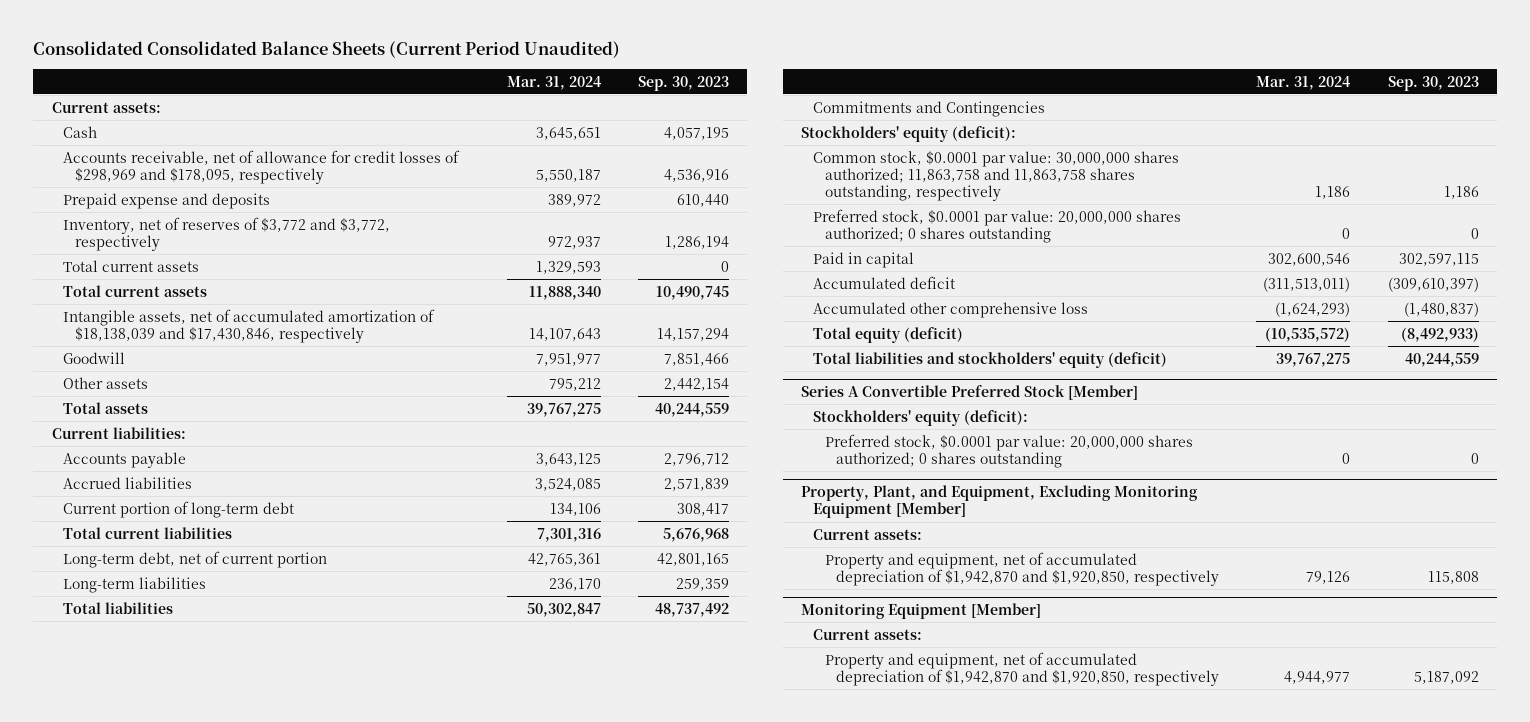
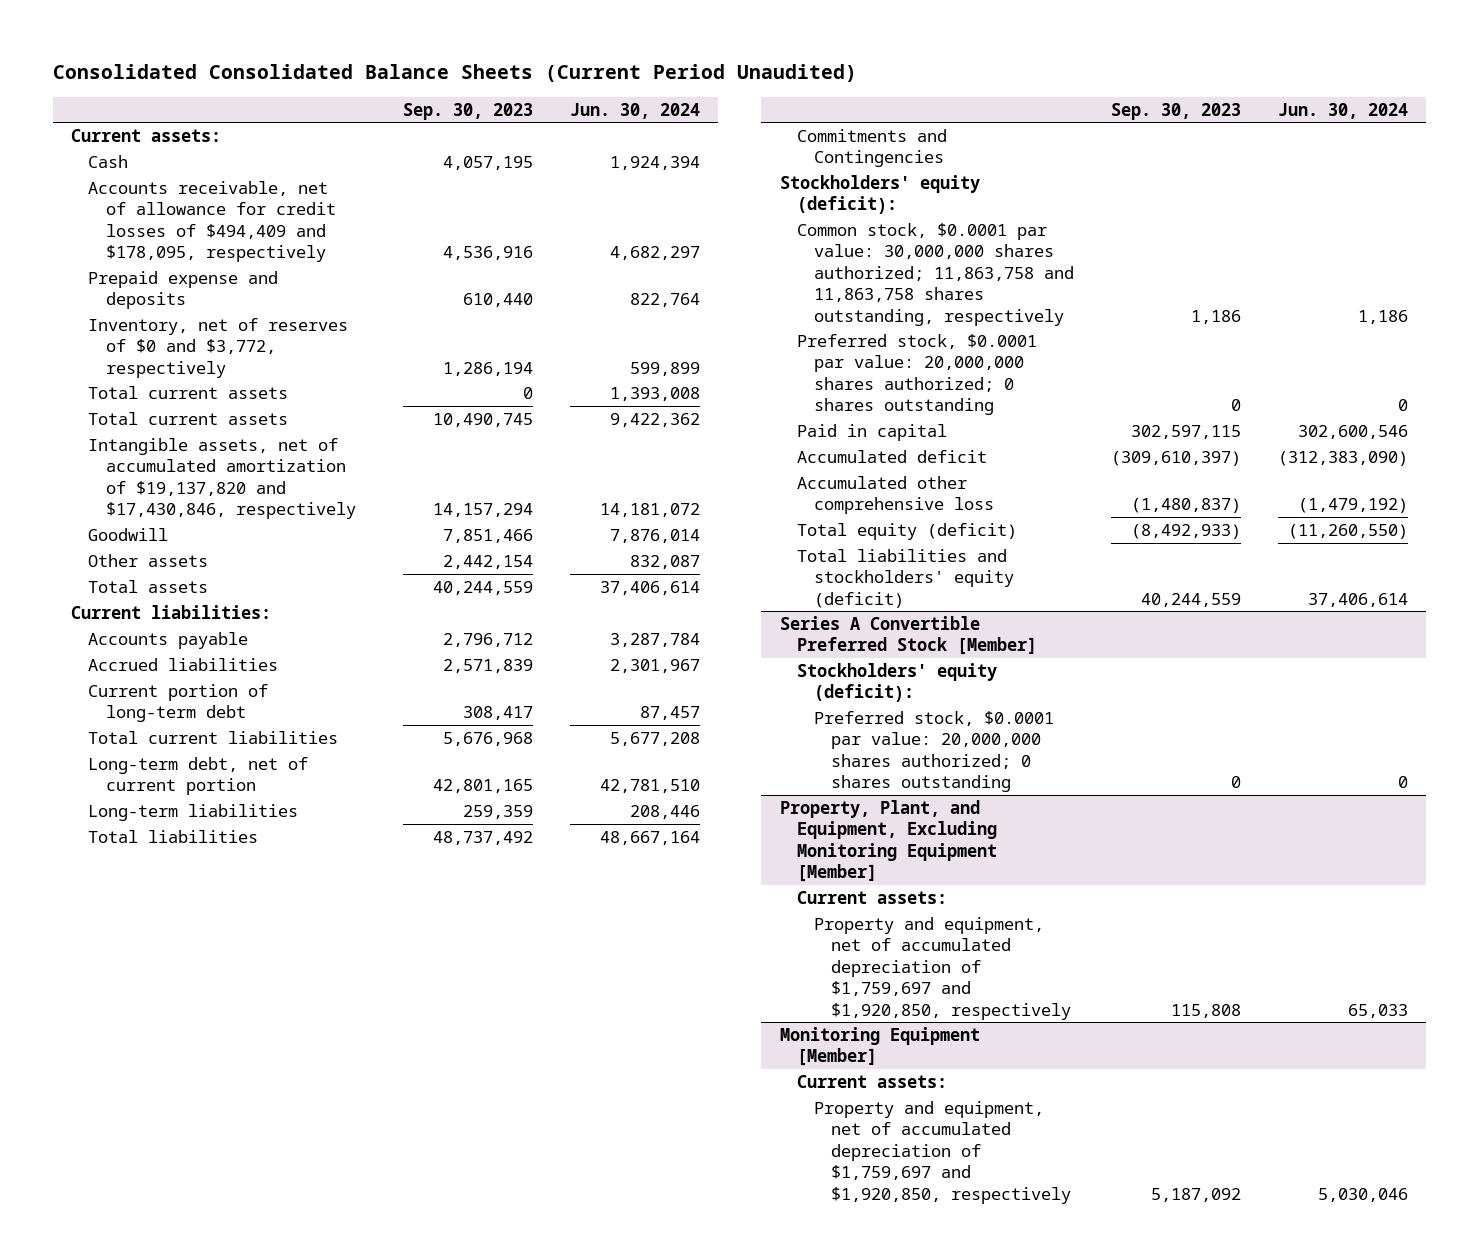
- | Mar. 31, 2024 | Sep. 30, 2023
+ | Sep. 30, 2023 | Jun. 30, 2024
- Accounts receivable, net of allowance for credit losses of $298,969 and $178,095, respectively | 5,550,187 | 4,536,916
+ Accounts receivable, net of allowance for credit losses of $494,409 and $178,095, respectively | 4,536,916 | 4,682,297
- Inventory, net of reserves of $3,772 and $3,772, respectively | 972,937 | 1,286,194
+ Inventory, net of reserves of $0 and $3,772, respectively | 1,286,194 | 599,899
- Intangible assets, net of accumulated amortization of $18,138,039 and $17,430,846, respectively | 14,107,643 | 14,157,294
+ Intangible assets, net of accumulated amortization of $19,137,820 and $17,430,846, respectively | 14,157,294 | 14,181,072
@ Property, Plant, and Equipment, Excluding Monitoring Equipment [Member]
- Property and equipment, net of accumulated depreciation of $1,942,870 and $1,920,850, respectively | 79,126 | 115,808
+ Property and equipment, net of accumulated depreciation of $1,759,697 and $1,920,850, respectively | 115,808 | 65,033
@ Monitoring Equipment [Member]
- Property and equipment, net of accumulated depreciation of $1,942,870 and $1,920,850, respectively | 4,944,977 | 5,187,092
+ Property and equipment, net of accumulated depreciation of $1,759,697 and $1,920,850, respectively | 5,187,092 | 5,030,046

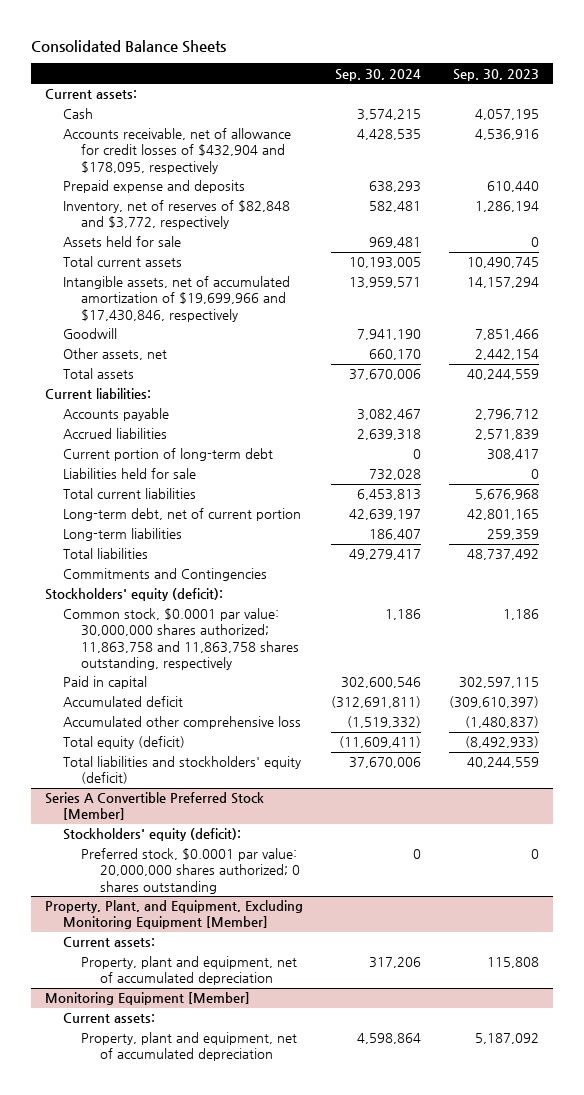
- Consolidated Consolidated Balance Sheets (Current Period Unaudited)
+ Consolidated Balance Sheets
- | Sep. 30, 2023 | Jun. 30, 2024
+ | Sep. 30, 2024 | Sep. 30, 2023
- Accounts receivable, net of allowance for credit losses of $494,409 and $178,095, respectively | 4,536,916 | 4,682,297
+ Accounts receivable, net of allowance for credit losses of $432,904 and $178,095, respectively | 4,428,535 | 4,536,916
- Inventory, net of reserves of $0 and $3,772, respectively | 1,286,194 | 599,899
- Total current assets | 0 | 1,393,008
+ Inventory, net of reserves of $82,848 and $3,772, respectively | 582,481 | 1,286,194
+ Assets held for sale | 969,481 | 0
- Intangible assets, net of accumulated amortization of $19,137,820 and $17,430,846, respectively | 14,157,294 | 14,181,072
+ Intangible assets, net of accumulated amortization of $19,699,966 and $17,430,846, respectively | 13,959,571 | 14,157,294
- Other assets | 2,442,154 | 832,087
+ Other assets, net | 660,170 | 2,442,154
+ Liabilities held for sale | 732,028 | 0
- Preferred stock, $0.0001 par value: 20,000,000 shares authorized; 0 shares outstanding | 0 | 0
@ Property, Plant, and Equipment, Excluding Monitoring Equipment [Member]
- Property and equipment, net of accumulated depreciation of $1,759,697 and $1,920,850, respectively | 115,808 | 65,033
+ Property, plant and equipment, net of accumulated depreciation | 317,206 | 115,808
@ Monitoring Equipment [Member]
- Property and equipment, net of accumulated depreciation of $1,759,697 and $1,920,850, respectively | 5,187,092 | 5,030,046
+ Property, plant and equipment, net of accumulated depreciation | 4,598,864 | 5,187,092

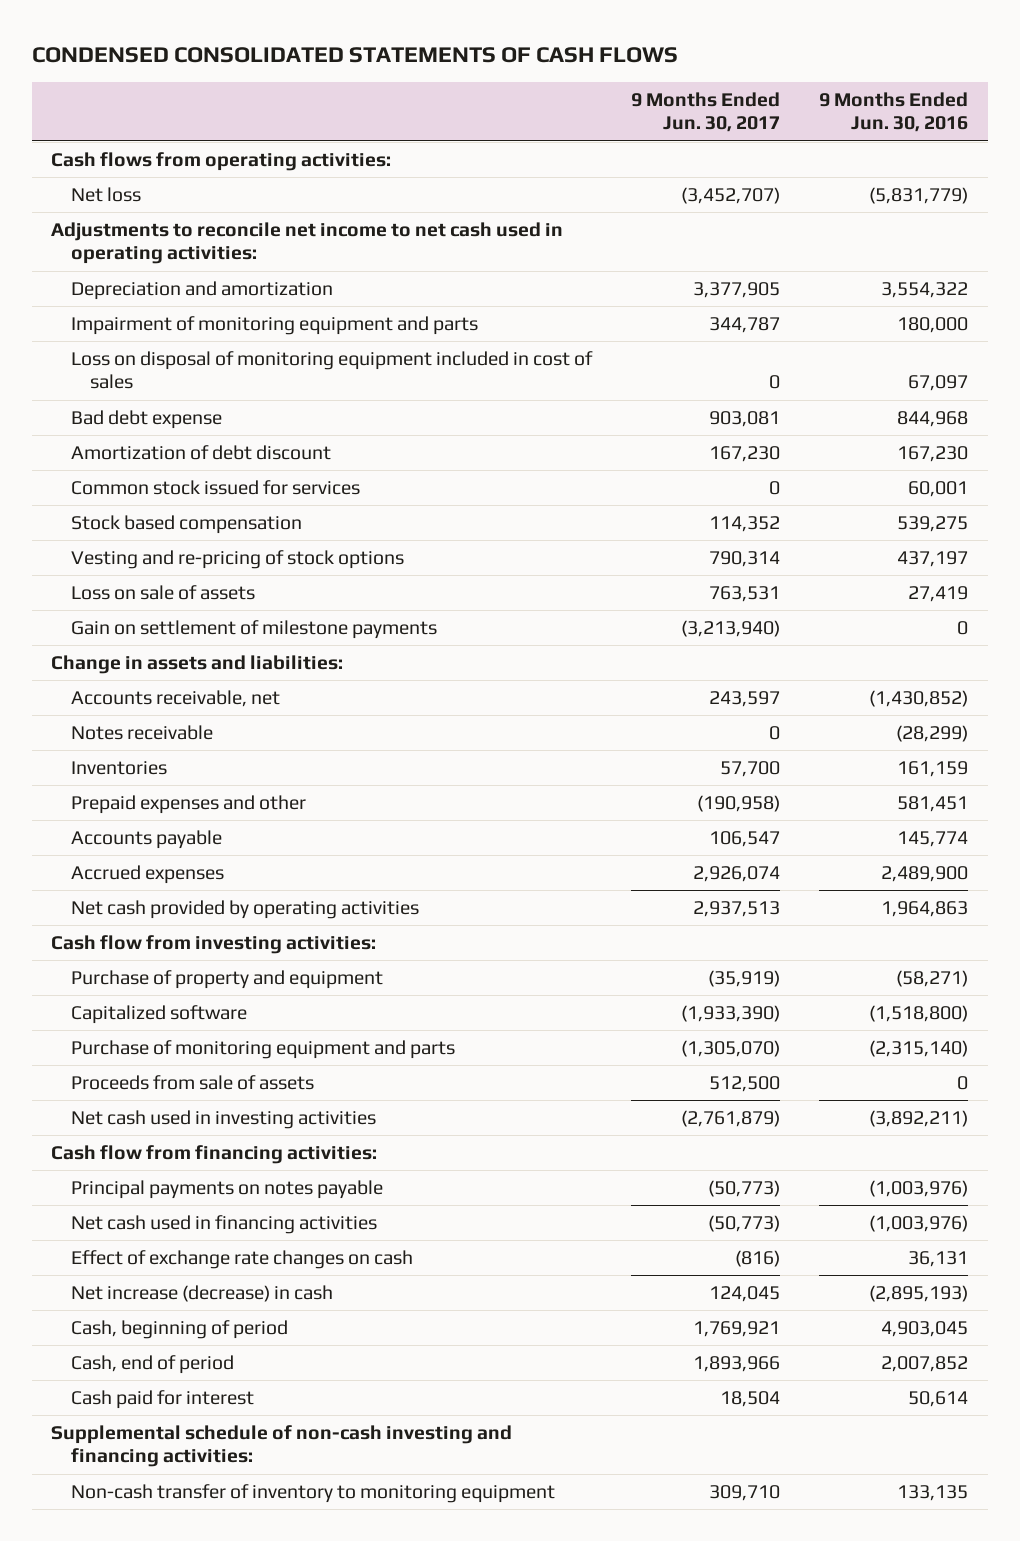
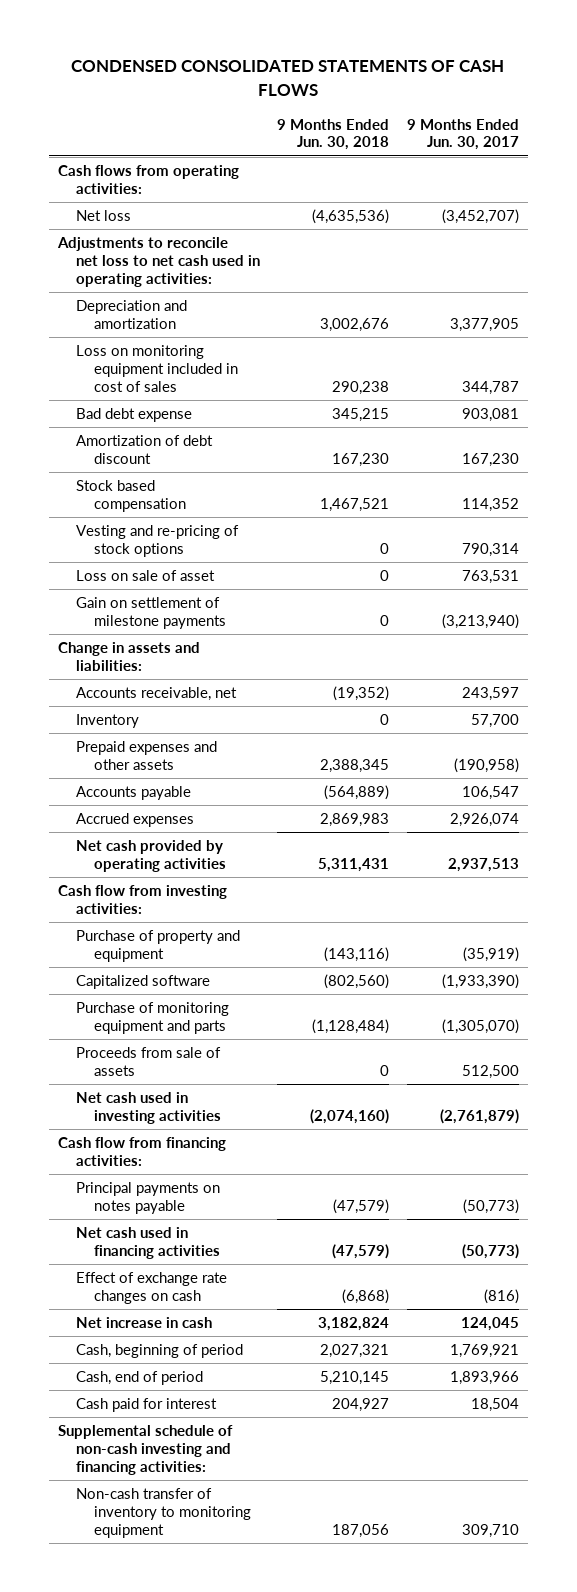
- | 9 Months Ended Jun. 30, 2017 | 9 Months Ended Jun. 30, 2016
+ | 9 Months Ended Jun. 30, 2018 | 9 Months Ended Jun. 30, 2017
- Adjustments to reconcile net income to net cash used in operating activities:
+ Adjustments to reconcile net loss to net cash used in operating activities:
- Impairment of monitoring equipment and parts | 344,787 | 180,000
- Loss on disposal of monitoring equipment included in cost of sales | 0 | 67,097
+ Loss on monitoring equipment included in cost of sales | 290,238 | 344,787
- Common stock issued for services | 0 | 60,001
- Loss on sale of assets | 763,531 | 27,419
+ Loss on sale of asset | 0 | 763,531
- Notes receivable | 0 | (28,299)
- Inventories | 57,700 | 161,159
- Prepaid expenses and other | (190,958) | 581,451
+ Inventory | 0 | 57,700
+ Prepaid expenses and other assets | 2,388,345 | (190,958)
- Net increase (decrease) in cash | 124,045 | (2,895,193)
+ Net increase in cash | 3,182,824 | 124,045

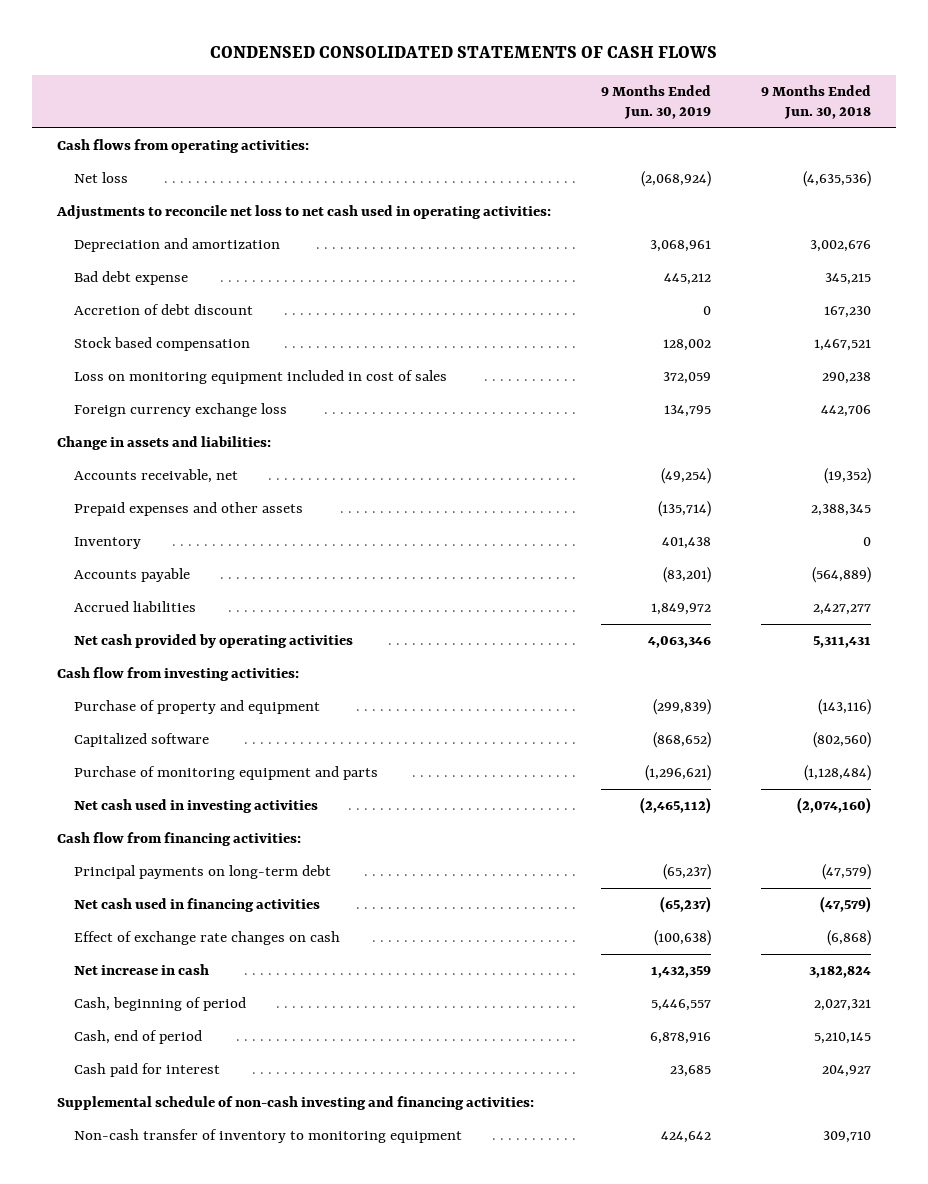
- | 9 Months Ended Jun. 30, 2018 | 9 Months Ended Jun. 30, 2017
+ | 9 Months Ended Jun. 30, 2019 | 9 Months Ended Jun. 30, 2018
- Amortization of debt discount | 167,230 | 167,230
+ Accretion of debt discount | 0 | 167,230
- Vesting and re-pricing of stock options | 0 | 790,314
- Loss on sale of asset | 0 | 763,531
- Gain on settlement of milestone payments | 0 | (3,213,940)
moved down: Loss on monitoring equipment included in cost of sales | 372,059 | 290,238
+ Foreign currency exchange loss | 134,795 | 442,706
moved down: Inventory | 401,438 | 0
- Accrued expenses | 2,869,983 | 2,926,074
+ Accrued liabilities | 1,849,972 | 2,427,277
- Proceeds from sale of assets | 0 | 512,500
- Principal payments on notes payable | (47,579) | (50,773)
+ Principal payments on long-term debt | (65,237) | (47,579)
- Non-cash transfer of inventory to monitoring equipment | 187,056 | 309,710
+ Non-cash transfer of inventory to monitoring equipment | 424,642 | 309,710

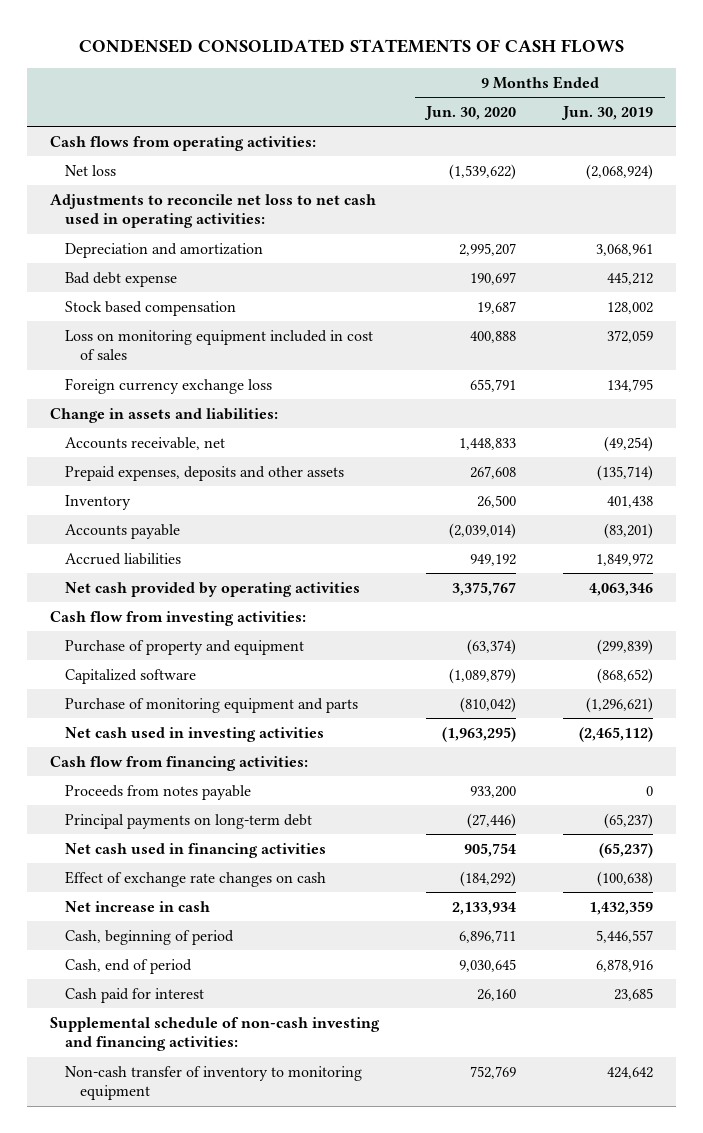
- | 9 Months Ended Jun. 30, 2019 | 9 Months Ended Jun. 30, 2018
+ | 9 Months Ended Jun. 30, 2020 | 9 Months Ended Jun. 30, 2019
- Accretion of debt discount | 0 | 167,230
- Prepaid expenses and other assets | (135,714) | 2,388,345
+ Prepaid expenses, deposits and other assets | 267,608 | (135,714)
+ Proceeds from notes payable | 933,200 | 0

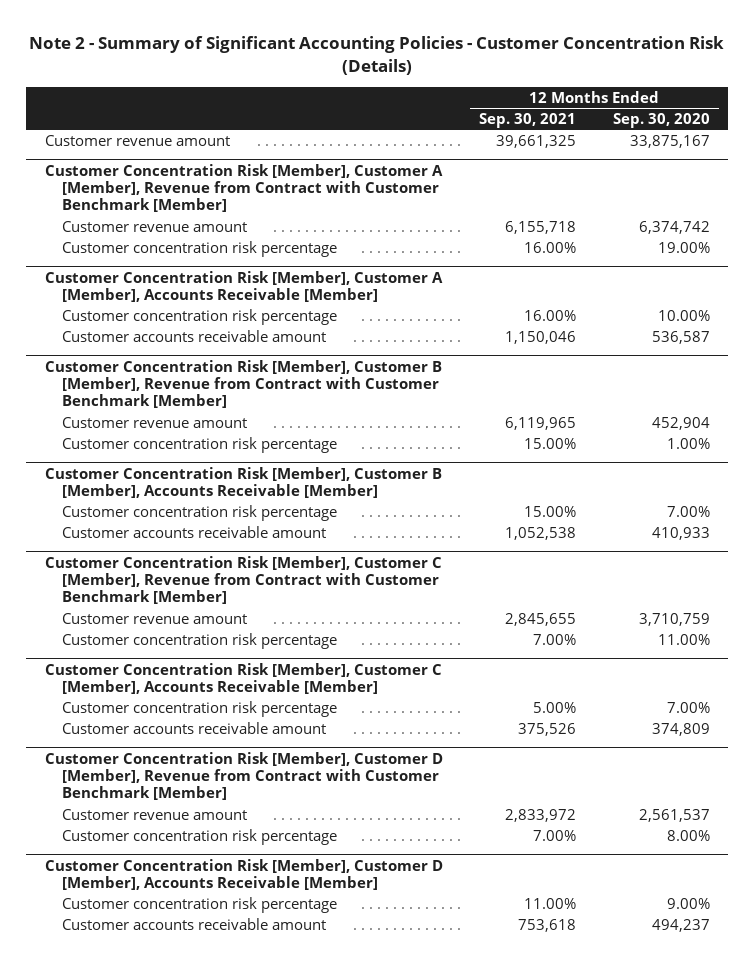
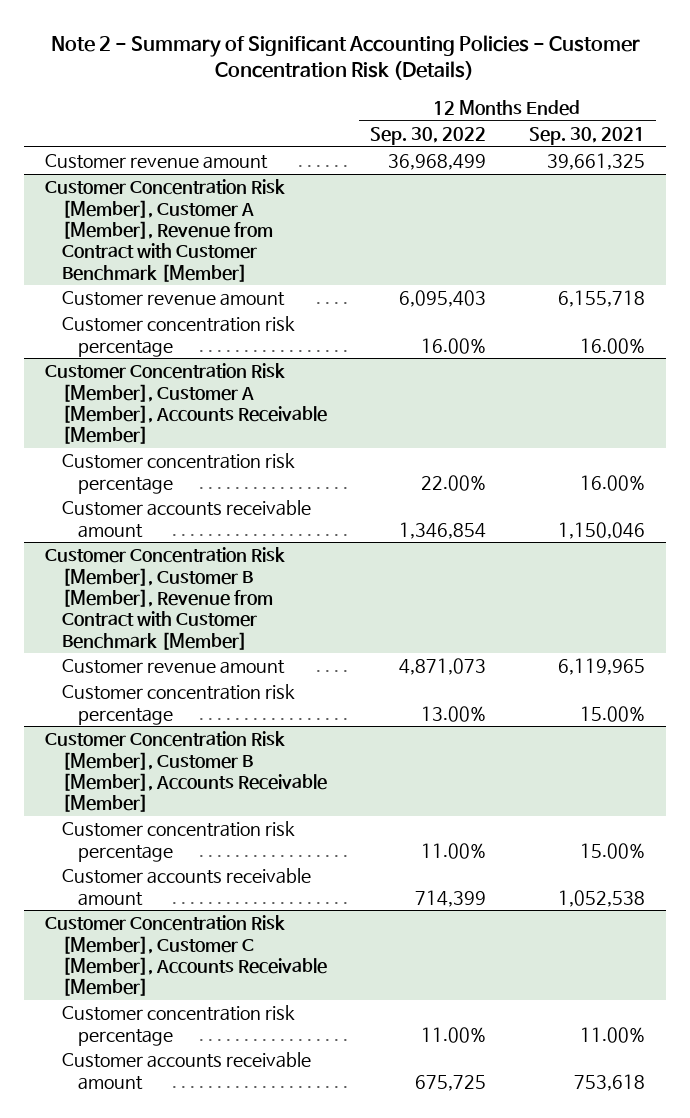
- | 12 Months Ended Sep. 30, 2021 | 12 Months Ended Sep. 30, 2020
+ | 12 Months Ended Sep. 30, 2022 | 12 Months Ended Sep. 30, 2021
- Customer Concentration Risk [Member], Customer C [Member], Revenue from Contract with Customer Benchmark [Member]
- Customer revenue amount | 2,845,655 | 3,710,759
- Customer concentration risk percentage | 7.00% | 11.00%
@ Customer Concentration Risk [Member], Customer C [Member], Accounts Receivable [Member]
- Customer concentration risk percentage | 5.00% | 7.00%
- Customer accounts receivable amount | 375,526 | 374,809
- Customer Concentration Risk [Member], Customer D [Member], Revenue from Contract with Customer Benchmark [Member]
- Customer revenue amount | 2,833,972 | 2,561,537
- Customer concentration risk percentage | 7.00% | 8.00%
- Customer Concentration Risk [Member], Customer D [Member], Accounts Receivable [Member]

